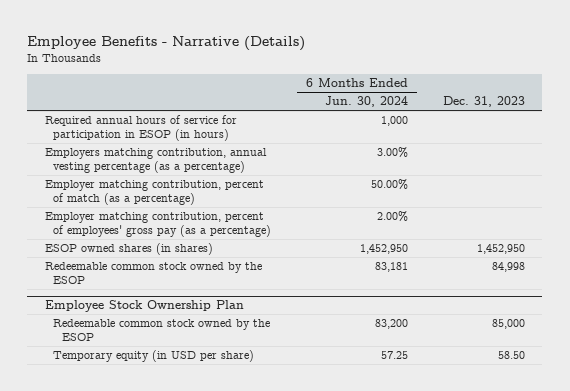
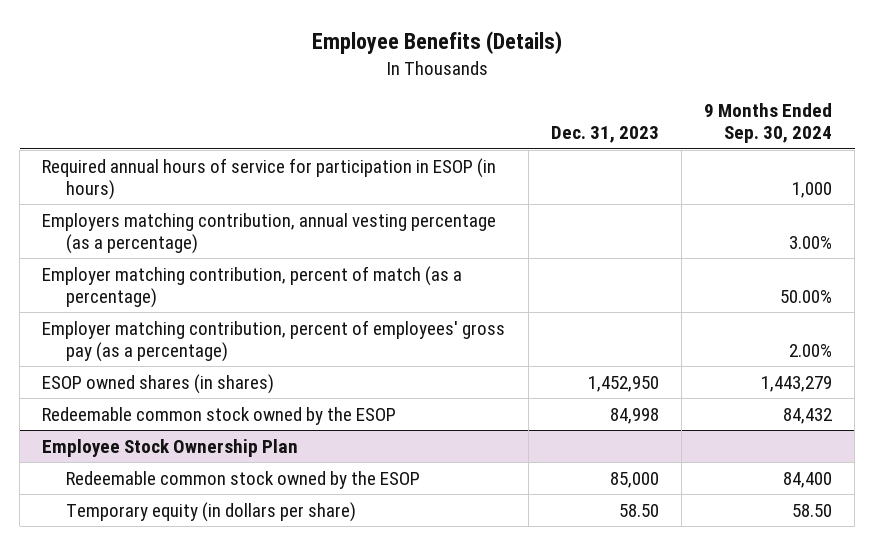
- Employee Benefits - Narrative (Details)
+ Employee Benefits (Details)
- | 6 Months Ended Jun. 30, 2024 | Dec. 31, 2023
+ | Dec. 31, 2023 | 9 Months Ended Sep. 30, 2024
@ Employee Stock Ownership Plan
- Temporary equity (in USD per share) | 57.25 | 58.50
+ Temporary equity (in dollars per share) | 58.50 | 58.50

